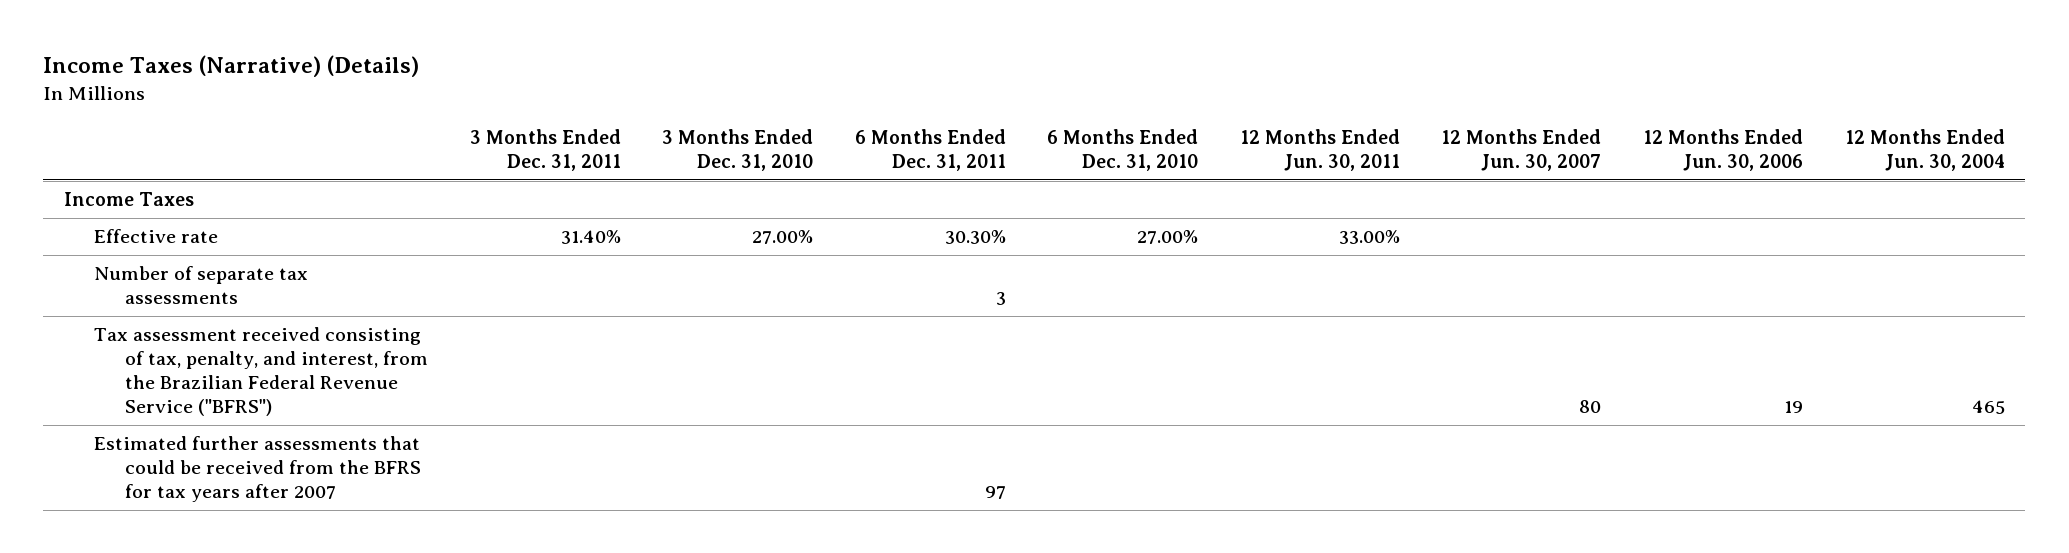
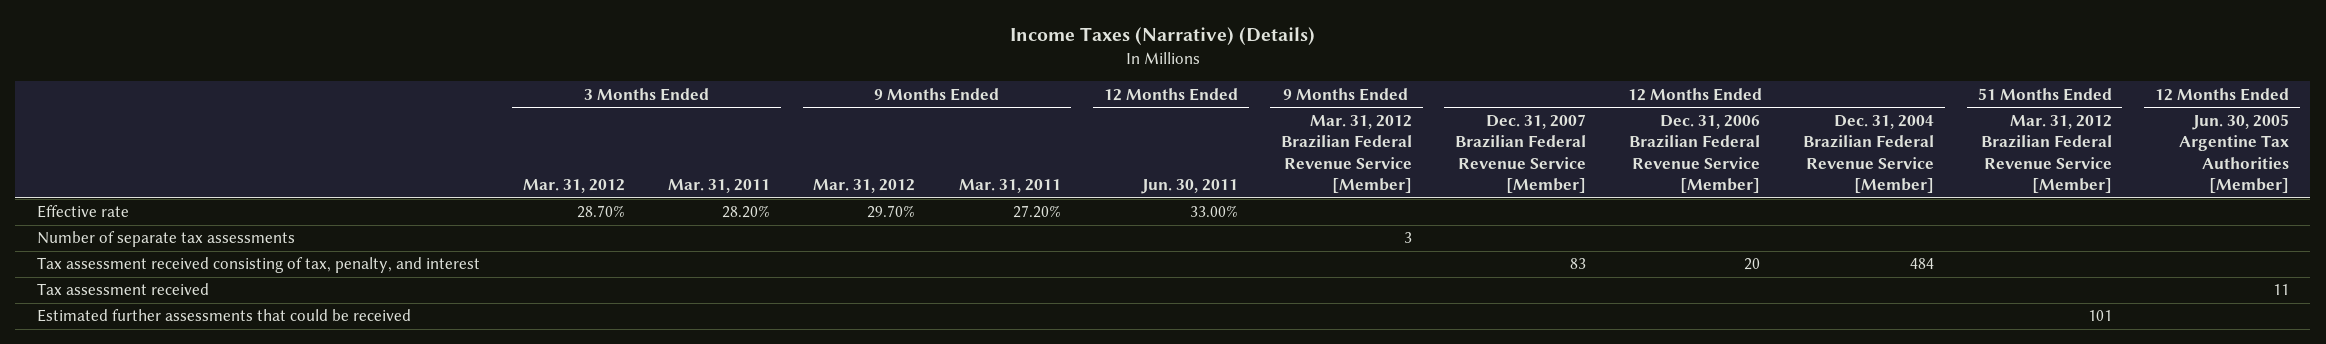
- | 3 Months Ended Dec. 31, 2011 | 3 Months Ended Dec. 31, 2010 | 6 Months Ended Dec. 31, 2011 | 6 Months Ended Dec. 31, 2010 | 12 Months Ended Jun. 30, 2011 | 12 Months Ended Jun. 30, 2007 | 12 Months Ended Jun. 30, 2006 | 12 Months Ended Jun. 30, 2004
+ | 3 Months Ended Mar. 31, 2012 | 3 Months Ended Mar. 31, 2011 | 9 Months Ended Mar. 31, 2012 | 9 Months Ended Mar. 31, 2011 | 12 Months Ended Jun. 30, 2011 | 9 Months Ended Mar. 31, 2012 Brazilian Federal Revenue Service [Member] | 12 Months Ended Dec. 31, 2007 Brazilian Federal Revenue Service [Member] | 12 Months Ended Dec. 31, 2006 Brazilian Federal Revenue Service [Member] | 12 Months Ended Dec. 31, 2004 Brazilian Federal Revenue Service [Member] | 51 Months Ended Mar. 31, 2012 Brazilian Federal Revenue Service [Member] | 12 Months Ended Jun. 30, 2005 Argentine Tax Authorities [Member]
- Income Taxes
- Tax assessment received consisting of tax, penalty, and interest, from the Brazilian Federal Revenue Service ("BFRS") | | | | | | 80 | 19 | 465
- Estimated further assessments that could be received from the BFRS for tax years after 2007 | | | 97 | | | | |
+ Tax assessment received consisting of tax, penalty, and interest | | | | | | | 83 | 20 | 484 | |
+ Tax assessment received | | | | | | | | | | | 11
+ Estimated further assessments that could be received | | | | | | | | | | 101 |

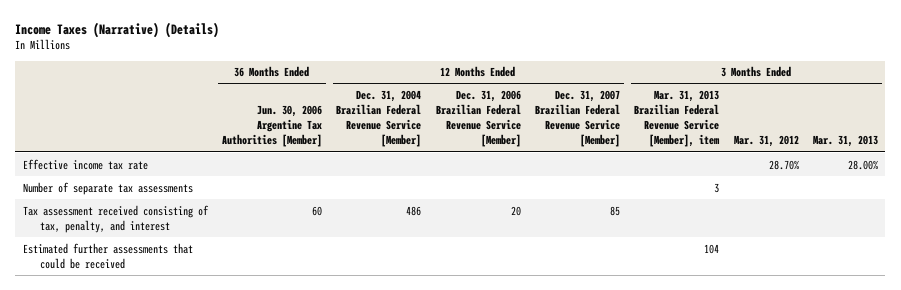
- | 3 Months Ended Mar. 31, 2012 | 3 Months Ended Mar. 31, 2011 | 9 Months Ended Mar. 31, 2012 | 9 Months Ended Mar. 31, 2011 | 12 Months Ended Jun. 30, 2011 | 9 Months Ended Mar. 31, 2012 Brazilian Federal Revenue Service [Member] | 12 Months Ended Dec. 31, 2007 Brazilian Federal Revenue Service [Member] | 12 Months Ended Dec. 31, 2006 Brazilian Federal Revenue Service [Member] | 12 Months Ended Dec. 31, 2004 Brazilian Federal Revenue Service [Member] | 51 Months Ended Mar. 31, 2012 Brazilian Federal Revenue Service [Member] | 12 Months Ended Jun. 30, 2005 Argentine Tax Authorities [Member]
+ | 36 Months Ended Jun. 30, 2006 Argentine Tax Authorities [Member] | 12 Months Ended Dec. 31, 2004 Brazilian Federal Revenue Service [Member] | 12 Months Ended Dec. 31, 2006 Brazilian Federal Revenue Service [Member] | 12 Months Ended Dec. 31, 2007 Brazilian Federal Revenue Service [Member] | 3 Months Ended Mar. 31, 2013 Brazilian Federal Revenue Service [Member], item | 3 Months Ended Mar. 31, 2012 | 3 Months Ended Mar. 31, 2013
- Effective rate | 28.70% | 28.20% | 29.70% | 27.20% | 33.00% | | | | | |
+ Effective income tax rate | | | | | | 28.70% | 28.00%
- Tax assessment received consisting of tax, penalty, and interest | | | | | | | 83 | 20 | 484 | |
- Tax assessment received | | | | | | | | | | | 11
+ Tax assessment received consisting of tax, penalty, and interest | 60 | 486 | 20 | 85 | | |

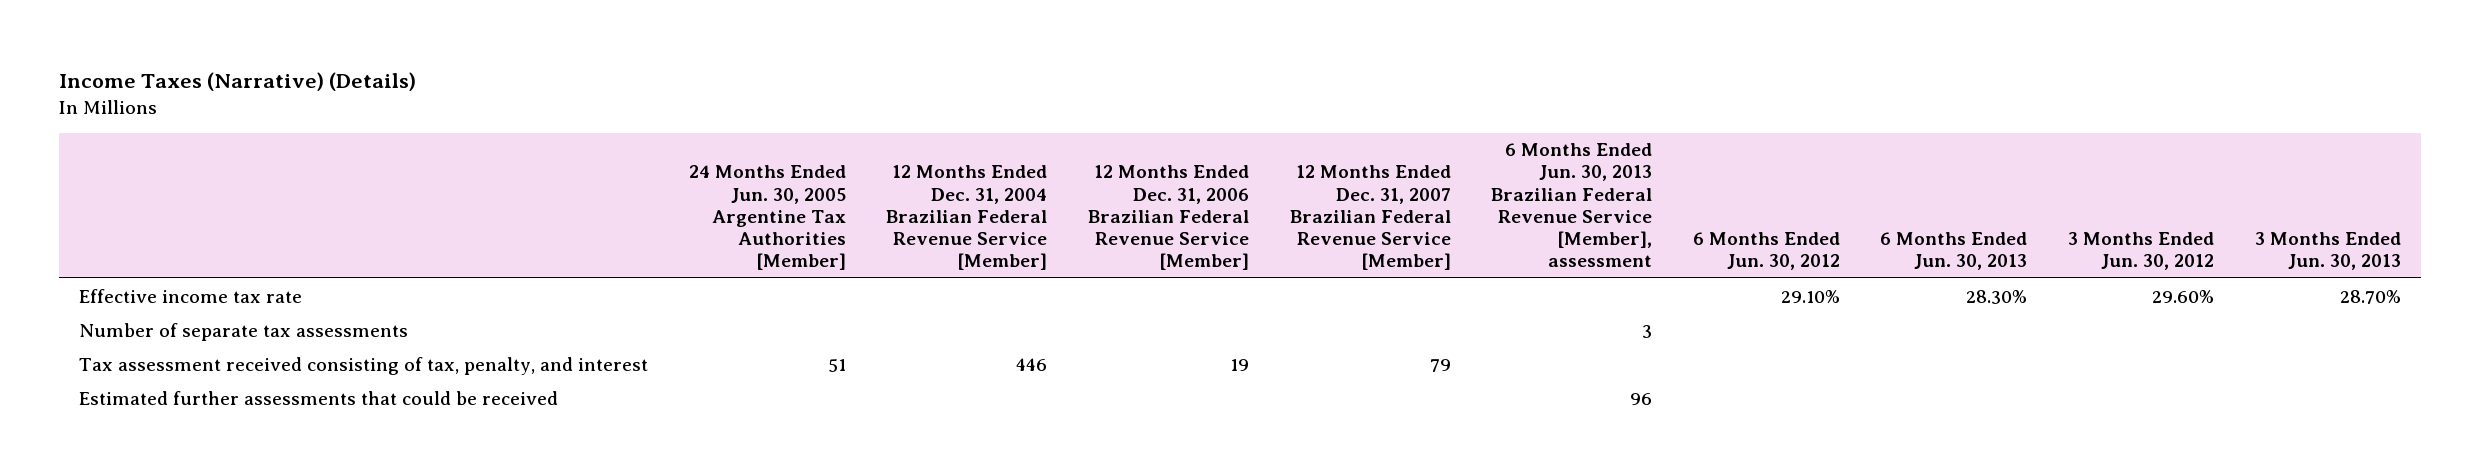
- | 36 Months Ended Jun. 30, 2006 Argentine Tax Authorities [Member] | 12 Months Ended Dec. 31, 2004 Brazilian Federal Revenue Service [Member] | 12 Months Ended Dec. 31, 2006 Brazilian Federal Revenue Service [Member] | 12 Months Ended Dec. 31, 2007 Brazilian Federal Revenue Service [Member] | 3 Months Ended Mar. 31, 2013 Brazilian Federal Revenue Service [Member], item | 3 Months Ended Mar. 31, 2012 | 3 Months Ended Mar. 31, 2013
+ | 24 Months Ended Jun. 30, 2005 Argentine Tax Authorities [Member] | 12 Months Ended Dec. 31, 2004 Brazilian Federal Revenue Service [Member] | 12 Months Ended Dec. 31, 2006 Brazilian Federal Revenue Service [Member] | 12 Months Ended Dec. 31, 2007 Brazilian Federal Revenue Service [Member] | 6 Months Ended Jun. 30, 2013 Brazilian Federal Revenue Service [Member], assessment | 6 Months Ended Jun. 30, 2012 | 6 Months Ended Jun. 30, 2013 | 3 Months Ended Jun. 30, 2012 | 3 Months Ended Jun. 30, 2013
- Tax assessment received consisting of tax, penalty, and interest | 60 | 486 | 20 | 85 | | |
+ Tax assessment received consisting of tax, penalty, and interest | 51 | 446 | 19 | 79 | | | | |

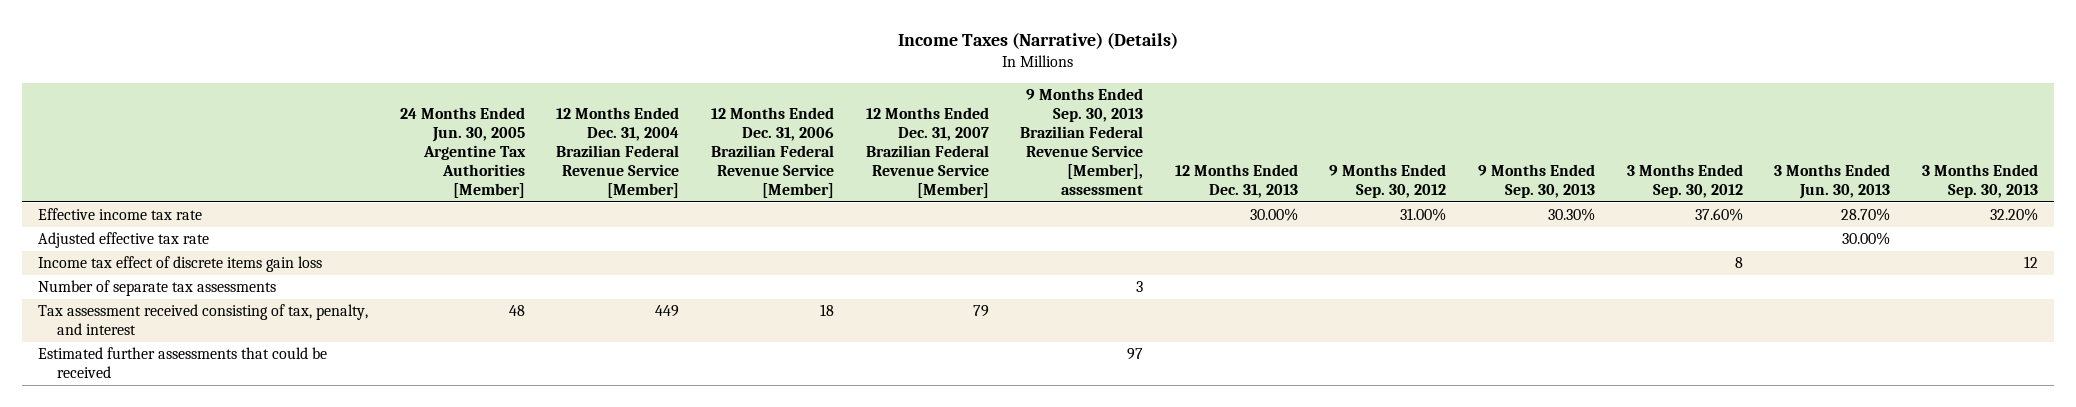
- | 24 Months Ended Jun. 30, 2005 Argentine Tax Authorities [Member] | 12 Months Ended Dec. 31, 2004 Brazilian Federal Revenue Service [Member] | 12 Months Ended Dec. 31, 2006 Brazilian Federal Revenue Service [Member] | 12 Months Ended Dec. 31, 2007 Brazilian Federal Revenue Service [Member] | 6 Months Ended Jun. 30, 2013 Brazilian Federal Revenue Service [Member], assessment | 6 Months Ended Jun. 30, 2012 | 6 Months Ended Jun. 30, 2013 | 3 Months Ended Jun. 30, 2012 | 3 Months Ended Jun. 30, 2013
+ | 24 Months Ended Jun. 30, 2005 Argentine Tax Authorities [Member] | 12 Months Ended Dec. 31, 2004 Brazilian Federal Revenue Service [Member] | 12 Months Ended Dec. 31, 2006 Brazilian Federal Revenue Service [Member] | 12 Months Ended Dec. 31, 2007 Brazilian Federal Revenue Service [Member] | 9 Months Ended Sep. 30, 2013 Brazilian Federal Revenue Service [Member], assessment | 12 Months Ended Dec. 31, 2013 | 9 Months Ended Sep. 30, 2012 | 9 Months Ended Sep. 30, 2013 | 3 Months Ended Sep. 30, 2012 | 3 Months Ended Jun. 30, 2013 | 3 Months Ended Sep. 30, 2013
+ Adjusted effective tax rate | | | | | | | | | | 30.00% |
+ Income tax effect of discrete items gain loss | | | | | | | | | 8 | | 12
- Tax assessment received consisting of tax, penalty, and interest | 51 | 446 | 19 | 79 | | | | |
+ Tax assessment received consisting of tax, penalty, and interest | 48 | 449 | 18 | 79 | | | | | | |

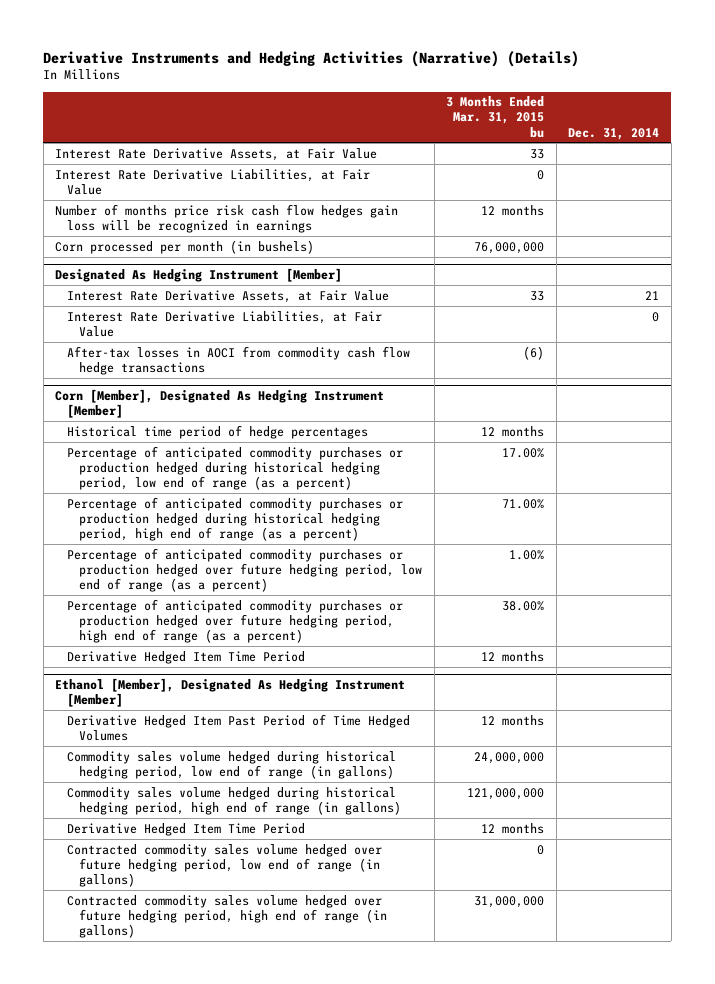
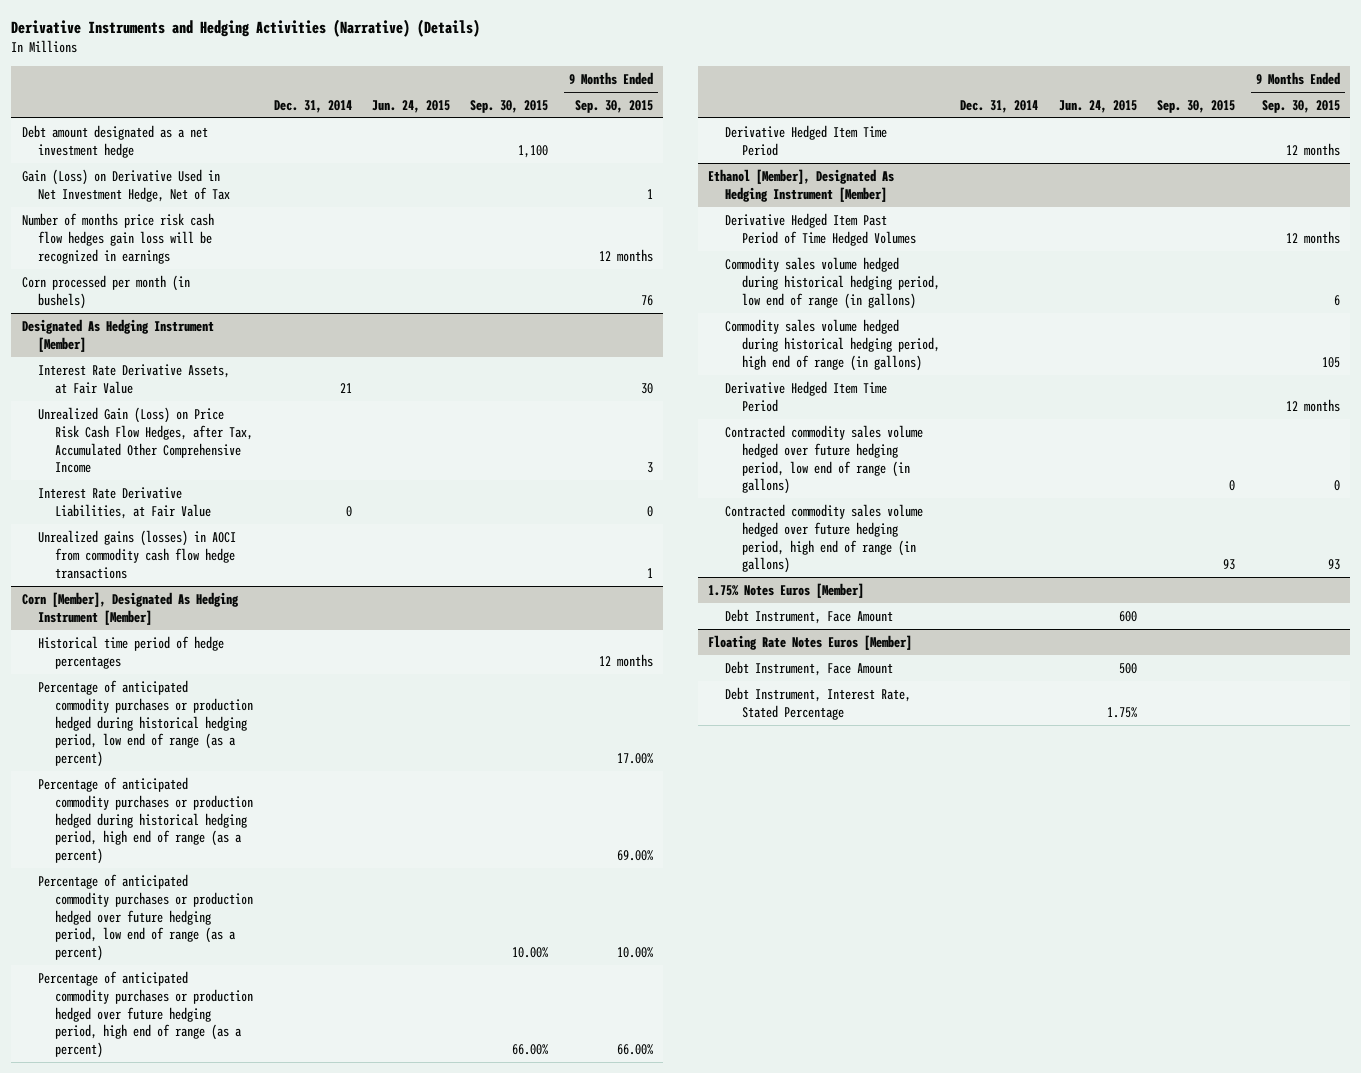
- | 3 Months Ended Mar. 31, 2015 bu | Dec. 31, 2014
+ | Dec. 31, 2014 | Jun. 24, 2015 | Sep. 30, 2015 | 9 Months Ended Sep. 30, 2015
- Interest Rate Derivative Assets, at Fair Value | 33 |
- Interest Rate Derivative Liabilities, at Fair Value | 0 |
+ Debt amount designated as a net investment hedge | | | 1,100 |
+ Gain (Loss) on Derivative Used in Net Investment Hedge, Net of Tax | | | | 1
@ Designated As Hedging Instrument [Member]
+ Unrealized Gain (Loss) on Price Risk Cash Flow Hedges, after Tax, Accumulated Other Comprehensive Income | | | | 3
- After-tax losses in AOCI from commodity cash flow hedge transactions | (6) |
+ Unrealized gains (losses) in AOCI from commodity cash flow hedge transactions | | | | 1
+ 1.75% Notes Euros [Member]
+ Debt Instrument, Face Amount | | 600 | |
+ Floating Rate Notes Euros [Member]
+ Debt Instrument, Face Amount | | 500 | |
+ Debt Instrument, Interest Rate, Stated Percentage | | 1.75% | |

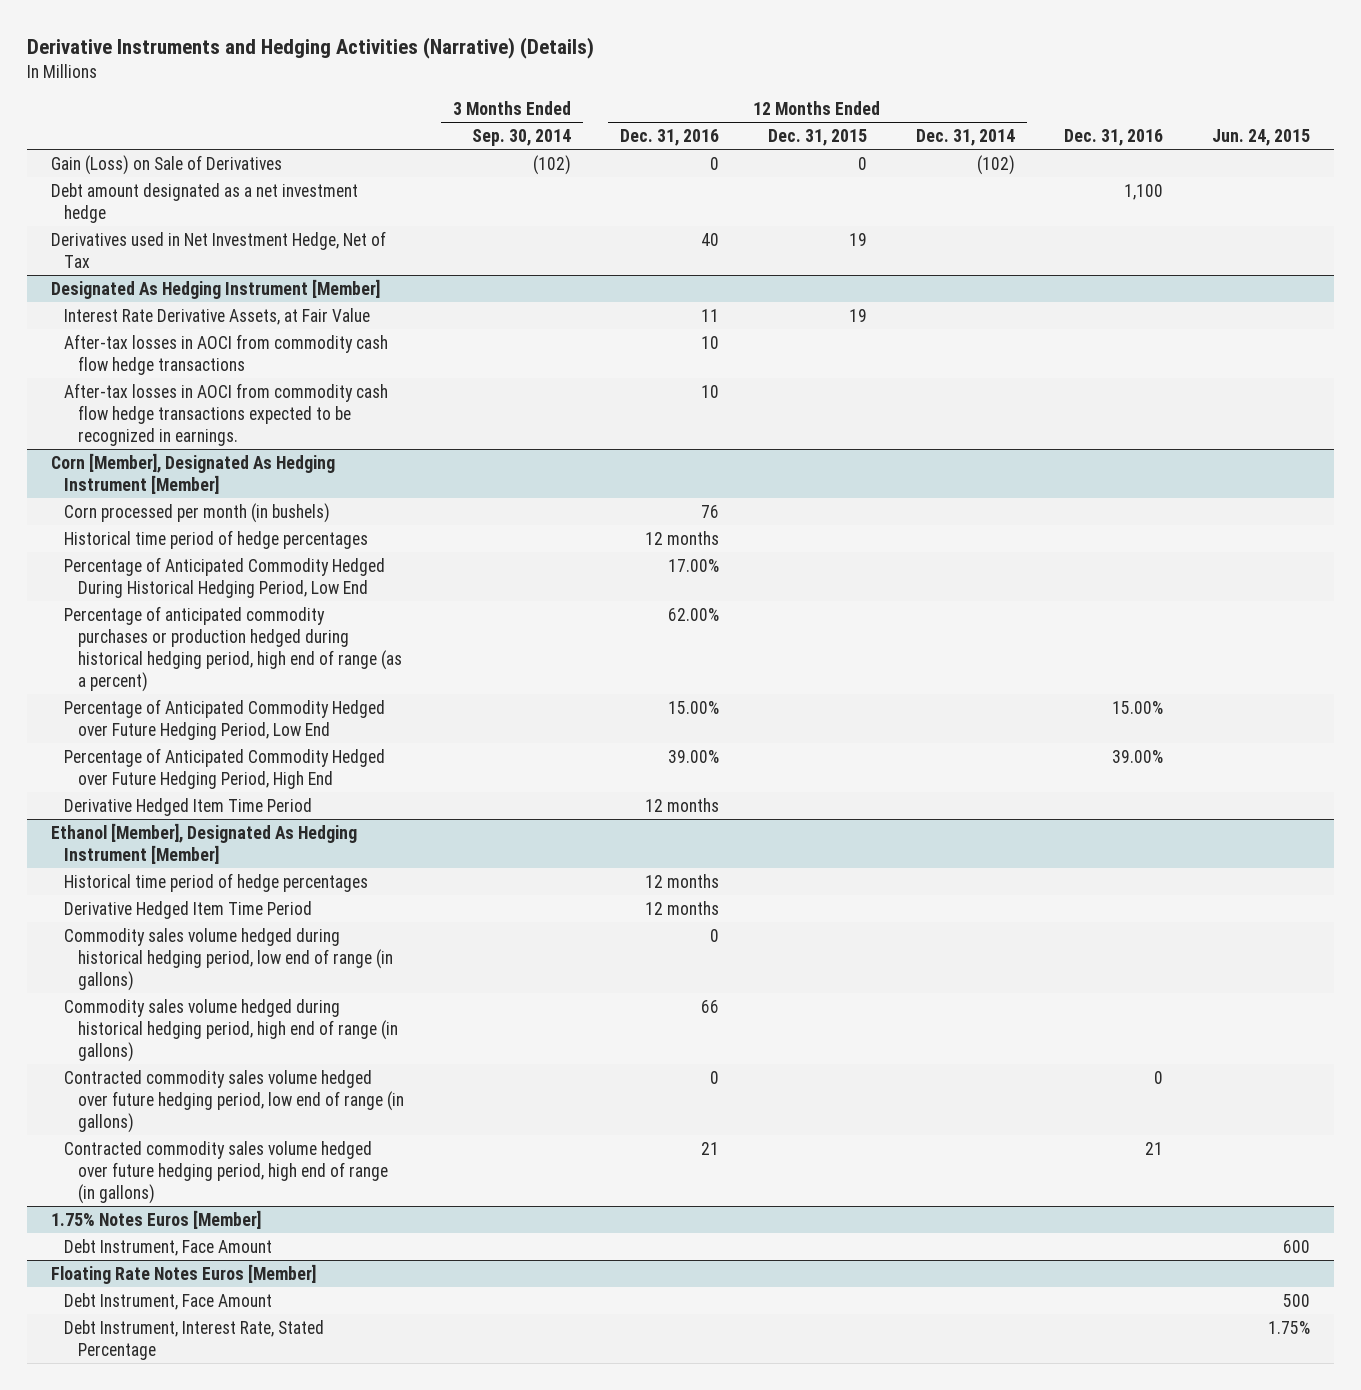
- | Dec. 31, 2014 | Jun. 24, 2015 | Sep. 30, 2015 | 9 Months Ended Sep. 30, 2015
+ | 3 Months Ended Sep. 30, 2014 | 12 Months Ended Dec. 31, 2016 | 12 Months Ended Dec. 31, 2015 | 12 Months Ended Dec. 31, 2014 | Dec. 31, 2016 | Jun. 24, 2015
+ Gain (Loss) on Sale of Derivatives | (102) | 0 | 0 | (102) | |
- Gain (Loss) on Derivative Used in Net Investment Hedge, Net of Tax | | | | 1
- Number of months price risk cash flow hedges gain loss will be recognized in earnings | | | | 12 months
- Corn processed per month (in bushels) | | | | 76
+ Derivatives used in Net Investment Hedge, Net of Tax | | 40 | 19 | | |
@ Designated As Hedging Instrument [Member]
- Unrealized Gain (Loss) on Price Risk Cash Flow Hedges, after Tax, Accumulated Other Comprehensive Income | | | | 3
- Interest Rate Derivative Liabilities, at Fair Value | 0 | | | 0
- Unrealized gains (losses) in AOCI from commodity cash flow hedge transactions | | | | 1
+ After-tax losses in AOCI from commodity cash flow hedge transactions | | 10 | | | |
+ After-tax losses in AOCI from commodity cash flow hedge transactions expected to be recognized in earnings. | | 10 | | | |
@ Corn [Member], Designated As Hedging Instrument [Member]
+ Corn processed per month (in bushels) | | 76 | | | |
- Percentage of anticipated commodity purchases or production hedged during historical hedging period, low end of range (as a percent) | | | | 17.00%
+ Percentage of Anticipated Commodity Hedged During Historical Hedging Period, Low End | | 17.00% | | | |
- Percentage of anticipated commodity purchases or production hedged over future hedging period, low end of range (as a percent) | | | 10.00% | 10.00%
- Percentage of anticipated commodity purchases or production hedged over future hedging period, high end of range (as a percent) | | | 66.00% | 66.00%
+ Percentage of Anticipated Commodity Hedged over Future Hedging Period, Low End | | 15.00% | | | 15.00% |
+ Percentage of Anticipated Commodity Hedged over Future Hedging Period, High End | | 39.00% | | | 39.00% |
@ Ethanol [Member], Designated As Hedging Instrument [Member]
- Derivative Hedged Item Past Period of Time Hedged Volumes | | | | 12 months
+ Historical time period of hedge percentages | | 12 months | | | |
moved up: Derivative Hedged Item Time Period | | 12 months | | | |

